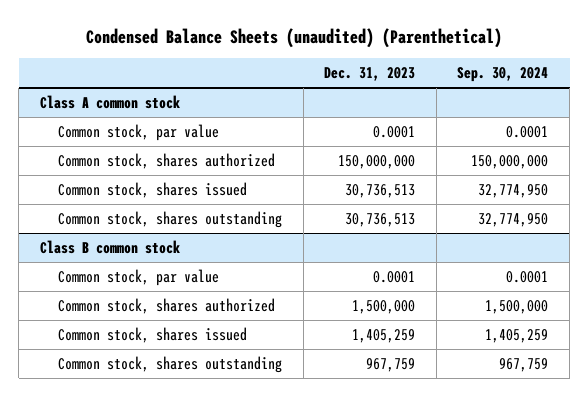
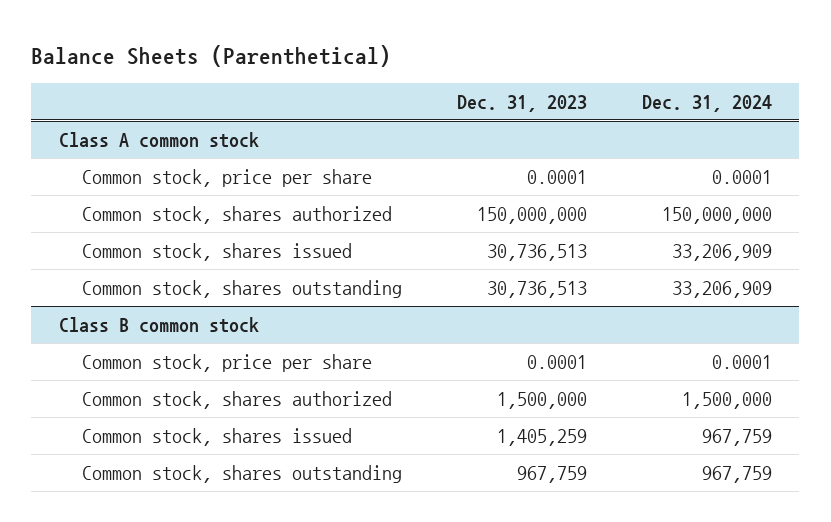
- Condensed Balance Sheets (unaudited) (Parenthetical)
+ Balance Sheets (Parenthetical)
- | Dec. 31, 2023 | Sep. 30, 2024
+ | Dec. 31, 2023 | Dec. 31, 2024
@ Class A common stock
- Common stock, par value | 0.0001 | 0.0001
+ Common stock, price per share | 0.0001 | 0.0001
@ Class B common stock
- Common stock, par value | 0.0001 | 0.0001
+ Common stock, price per share | 0.0001 | 0.0001

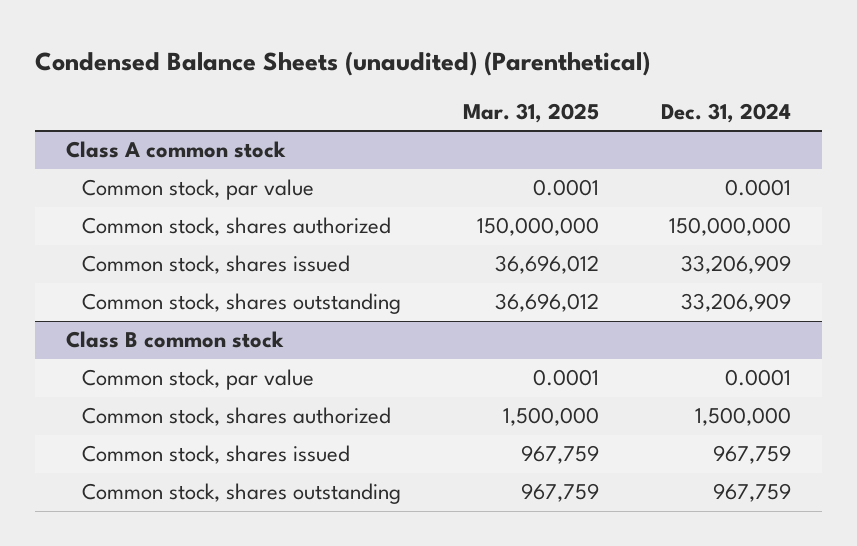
- Balance Sheets (Parenthetical)
+ Condensed Balance Sheets (unaudited) (Parenthetical)
- | Dec. 31, 2023 | Dec. 31, 2024
+ | Mar. 31, 2025 | Dec. 31, 2024
@ Class A common stock
- Common stock, price per share | 0.0001 | 0.0001
+ Common stock, par value | 0.0001 | 0.0001
@ Class B common stock
- Common stock, price per share | 0.0001 | 0.0001
+ Common stock, par value | 0.0001 | 0.0001

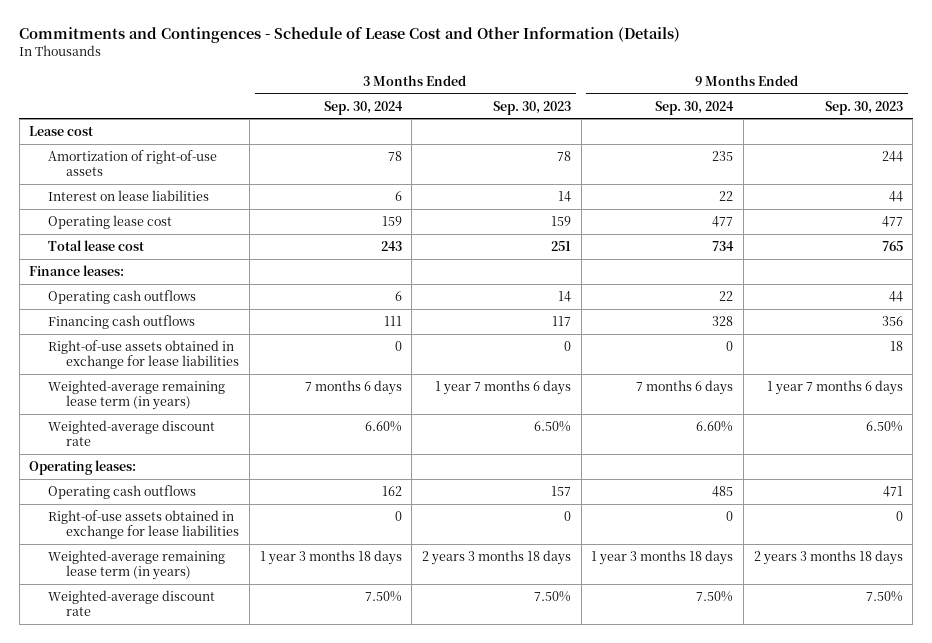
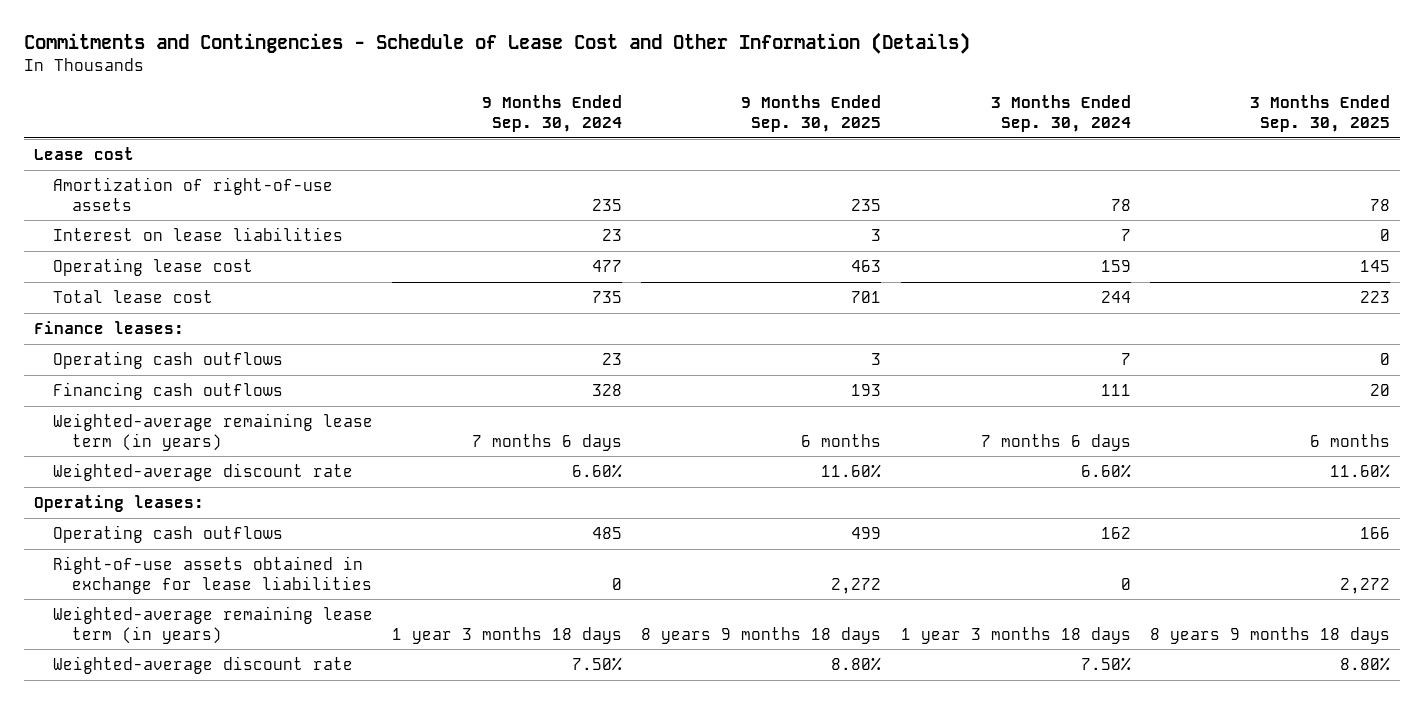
- Commitments and Contingences - Schedule of Lease Cost and Other Information (Details)
+ Commitments and Contingencies - Schedule of Lease Cost and Other Information (Details)
- | 3 Months Ended Sep. 30, 2024 | 3 Months Ended Sep. 30, 2023 | 9 Months Ended Sep. 30, 2024 | 9 Months Ended Sep. 30, 2023
+ | 9 Months Ended Sep. 30, 2024 | 9 Months Ended Sep. 30, 2025 | 3 Months Ended Sep. 30, 2024 | 3 Months Ended Sep. 30, 2025
- Interest on lease liabilities | 6 | 14 | 22 | 44
+ Interest on lease liabilities | 23 | 3 | 7 | 0
- Total lease cost | 243 | 251 | 734 | 765
+ Total lease cost | 735 | 701 | 244 | 223
- Operating cash outflows | 6 | 14 | 22 | 44
+ Operating cash outflows | 23 | 3 | 7 | 0
- Right-of-use assets obtained in exchange for lease liabilities | 0 | 0 | 0 | 18

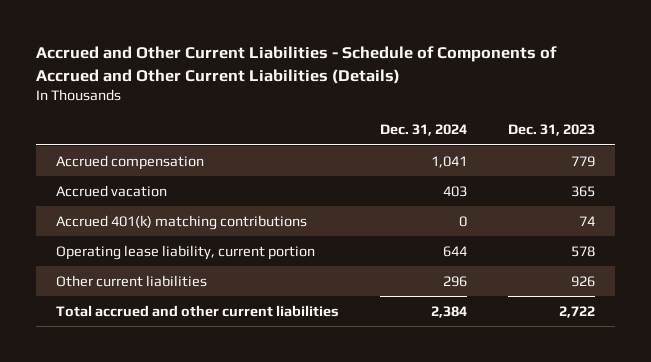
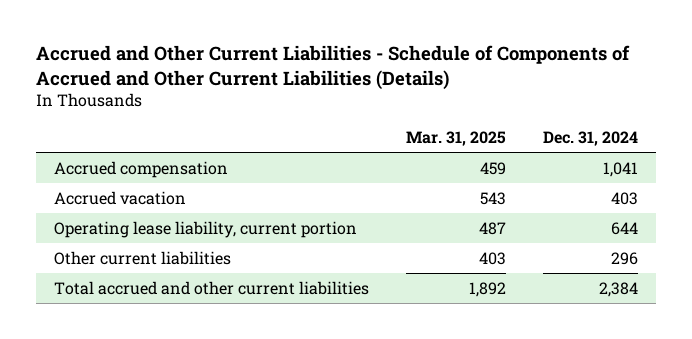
- | Dec. 31, 2024 | Dec. 31, 2023
+ | Mar. 31, 2025 | Dec. 31, 2024
- Accrued 401(k) matching contributions | 0 | 74

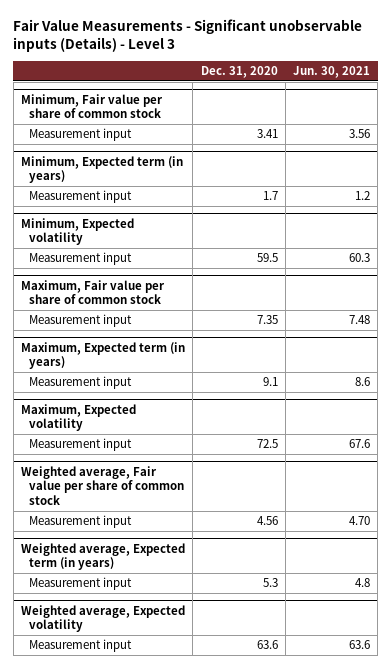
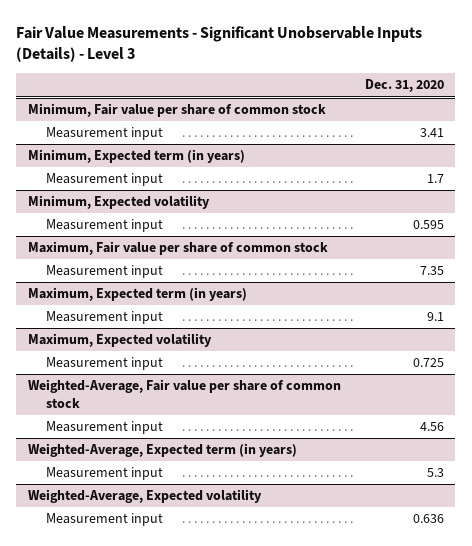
- Fair Value Measurements - Significant unobservable inputs (Details) - Level 3
+ Fair Value Measurements - Significant Unobservable Inputs (Details) - Level 3
- | Dec. 31, 2020 | Jun. 30, 2021
+ | Dec. 31, 2020
@ Minimum, Expected volatility
- Measurement input | 59.5 | 60.3
+ Measurement input | 0.595
@ Maximum, Expected volatility
- Measurement input | 72.5 | 67.6
- Weighted average, Fair value per share of common stock
@ Maximum, Expected volatility
+ Measurement input | 0.725
+ Weighted-Average, Fair value per share of common stock
- Weighted average, Expected term (in years)
+ Weighted-Average, Expected term (in years)
- Weighted average, Expected volatility
- Measurement input | 63.6 | 63.6
+ Weighted-Average, Expected volatility
+ Measurement input | 0.636

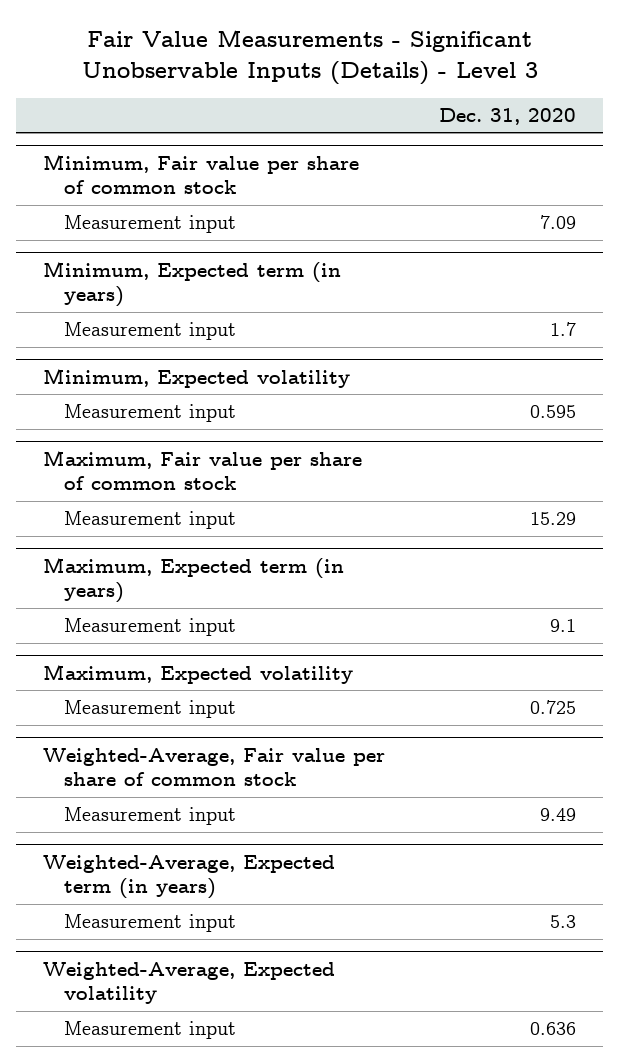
@ Minimum, Fair value per share of common stock
- Measurement input | 3.41
+ Measurement input | 7.09
@ Maximum, Fair value per share of common stock
- Measurement input | 7.35
+ Measurement input | 15.29
@ Weighted-Average, Fair value per share of common stock
- Measurement input | 4.56
+ Measurement input | 9.49

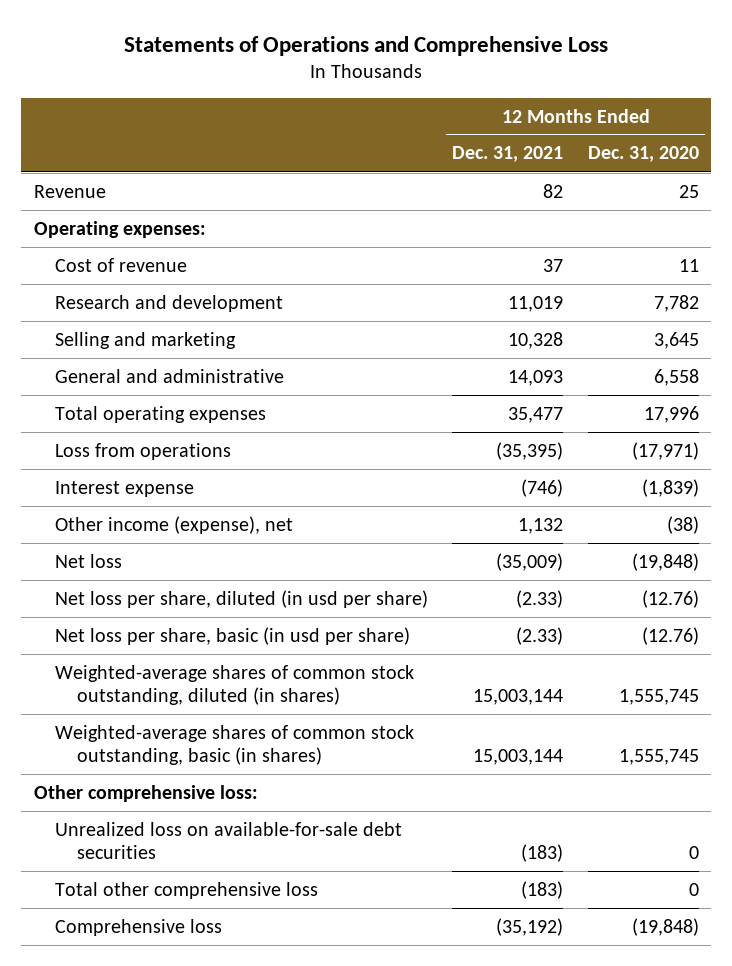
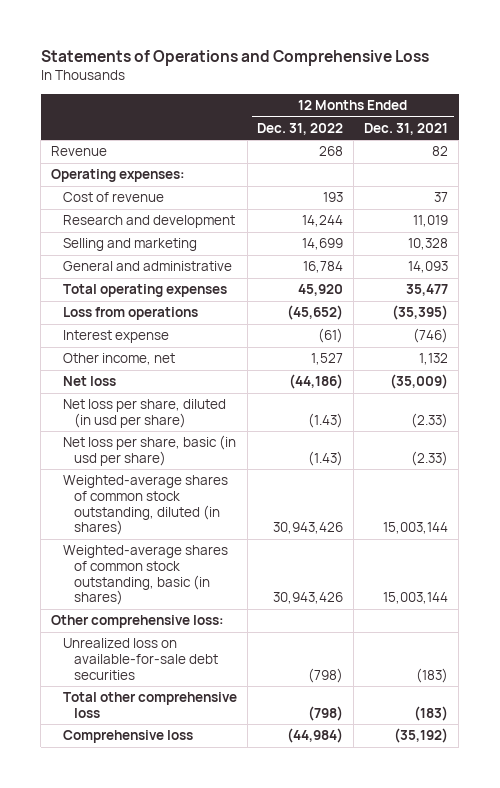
- | 12 Months Ended Dec. 31, 2021 | 12 Months Ended Dec. 31, 2020
+ | 12 Months Ended Dec. 31, 2022 | 12 Months Ended Dec. 31, 2021
- Other income (expense), net | 1,132 | (38)
+ Other income, net | 1,527 | 1,132

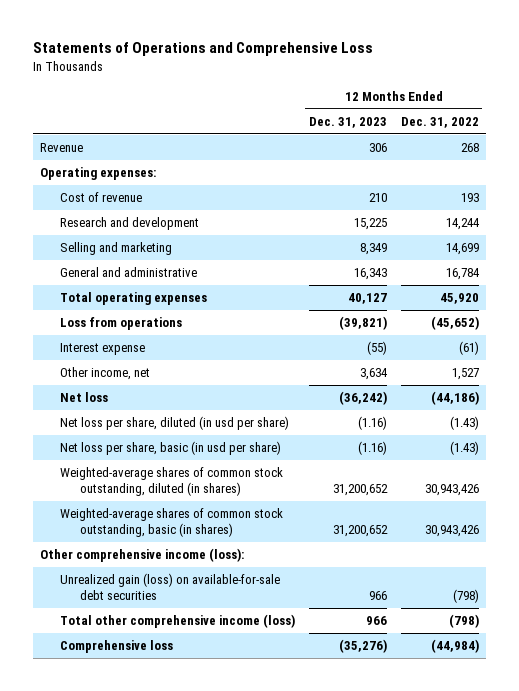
- | 12 Months Ended Dec. 31, 2022 | 12 Months Ended Dec. 31, 2021
+ | 12 Months Ended Dec. 31, 2023 | 12 Months Ended Dec. 31, 2022
- Other comprehensive loss:
- Unrealized loss on available-for-sale debt securities | (798) | (183)
- Total other comprehensive loss | (798) | (183)
+ Other comprehensive income (loss):
+ Unrealized gain (loss) on available-for-sale debt securities | 966 | (798)
+ Total other comprehensive income (loss) | 966 | (798)

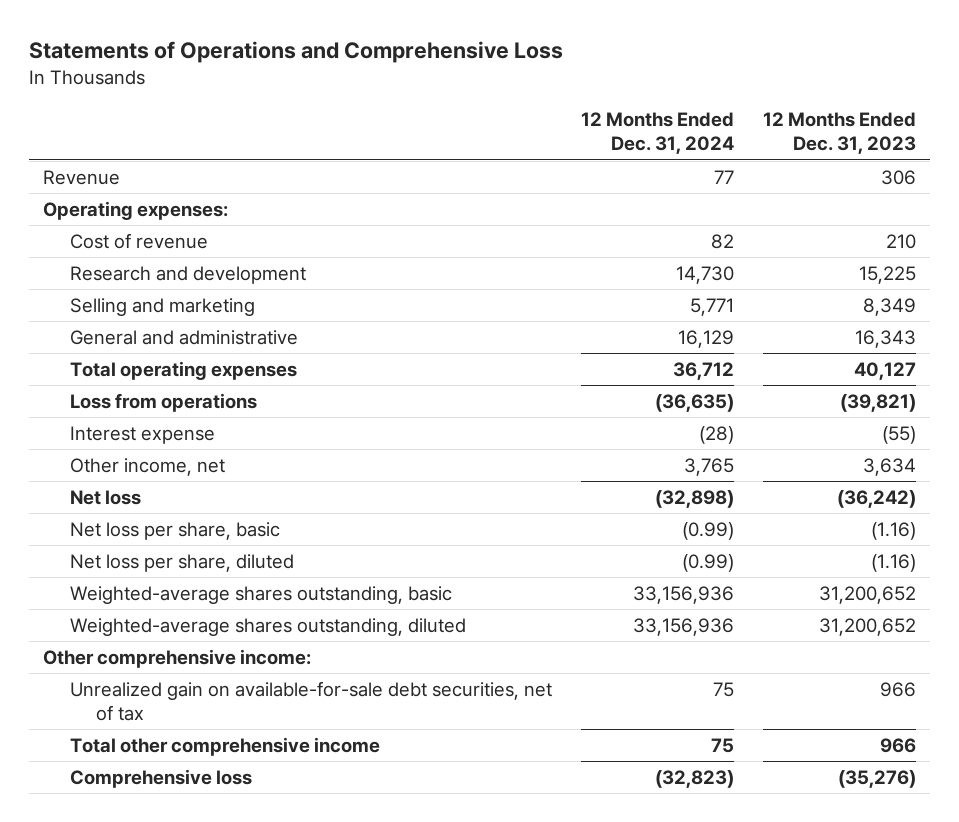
- | 12 Months Ended Dec. 31, 2023 | 12 Months Ended Dec. 31, 2022
+ | 12 Months Ended Dec. 31, 2024 | 12 Months Ended Dec. 31, 2023
- Net loss per share, diluted (in usd per share) | (1.16) | (1.43)
- Net loss per share, basic (in usd per share) | (1.16) | (1.43)
- Weighted-average shares of common stock outstanding, diluted (in shares) | 31,200,652 | 30,943,426
- Weighted-average shares of common stock outstanding, basic (in shares) | 31,200,652 | 30,943,426
- Other comprehensive income (loss):
- Unrealized gain (loss) on available-for-sale debt securities | 966 | (798)
- Total other comprehensive income (loss) | 966 | (798)
+ Net loss per share, basic | (0.99) | (1.16)
+ Net loss per share, diluted | (0.99) | (1.16)
+ Weighted-average shares outstanding, basic | 33,156,936 | 31,200,652
+ Weighted-average shares outstanding, diluted | 33,156,936 | 31,200,652
+ Other comprehensive income:
+ Unrealized gain on available-for-sale debt securities, net of tax | 75 | 966
+ Total other comprehensive income | 75 | 966

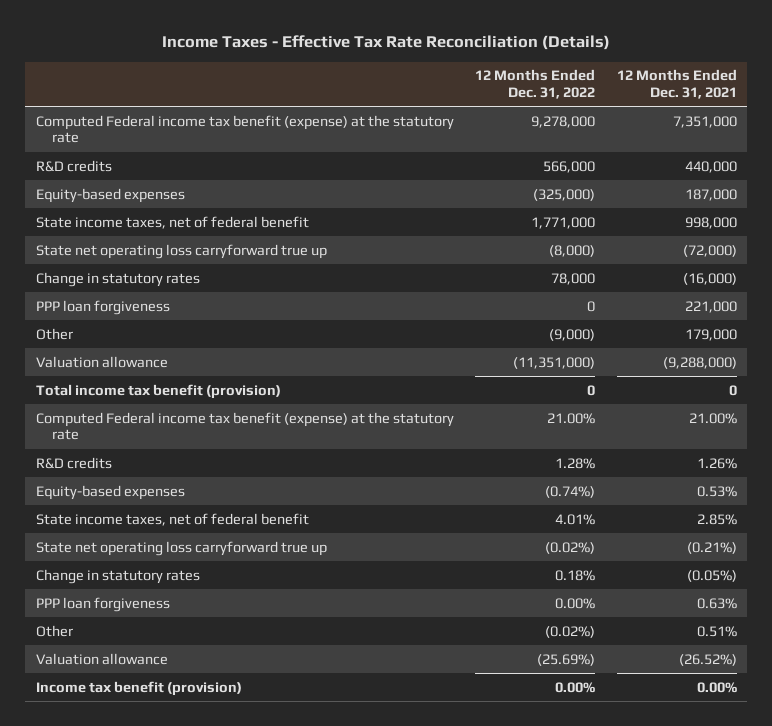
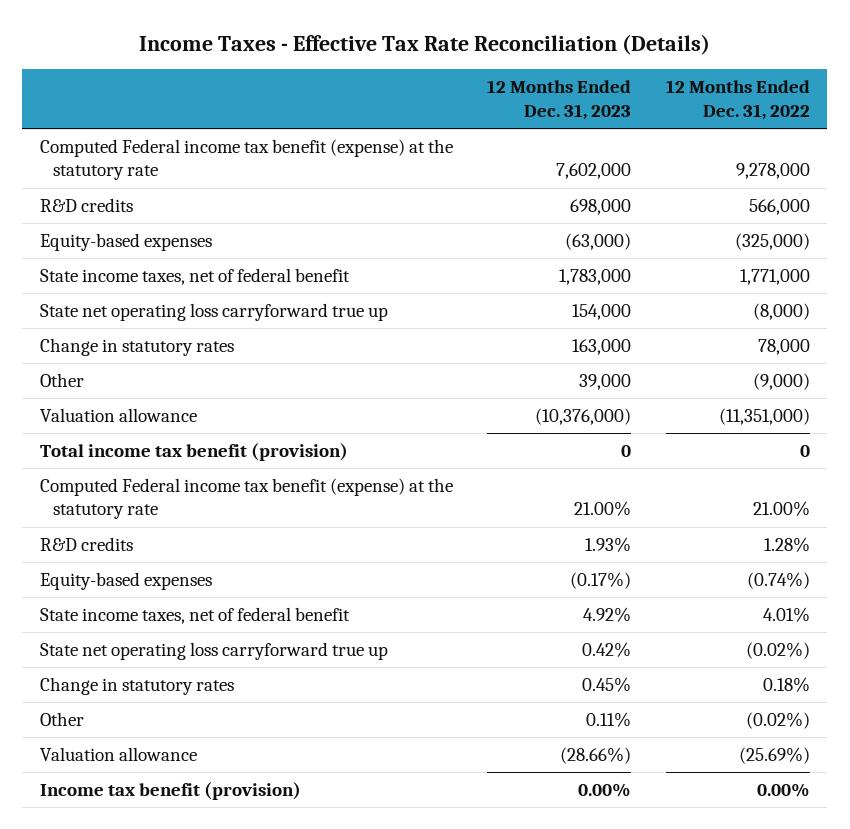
- | 12 Months Ended Dec. 31, 2022 | 12 Months Ended Dec. 31, 2021
+ | 12 Months Ended Dec. 31, 2023 | 12 Months Ended Dec. 31, 2022
- PPP loan forgiveness | 0 | 221,000
- PPP loan forgiveness | 0.00% | 0.63%

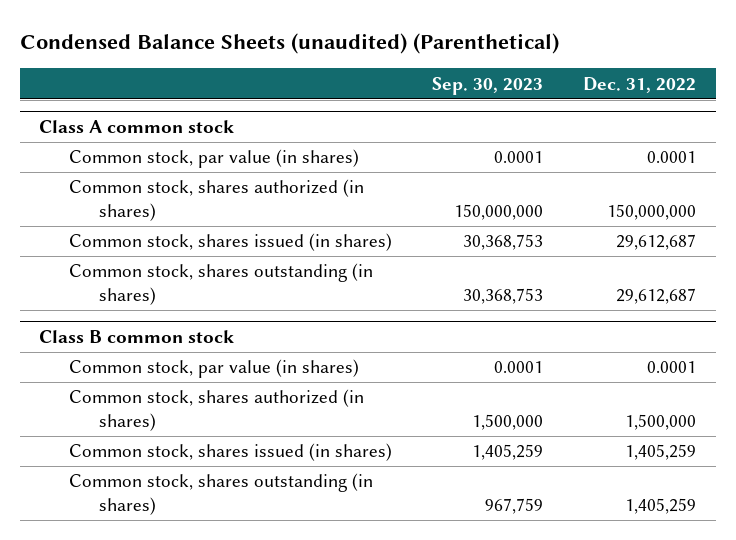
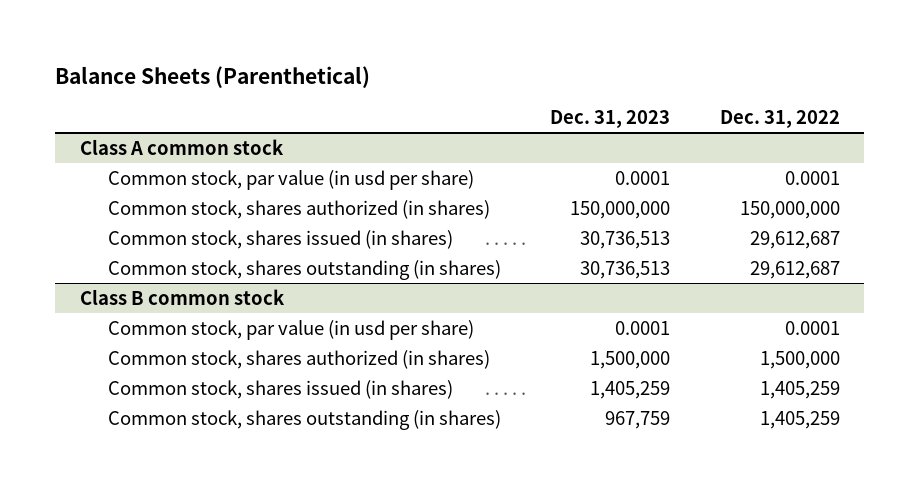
- Condensed Balance Sheets (unaudited) (Parenthetical)
+ Balance Sheets (Parenthetical)
- | Sep. 30, 2023 | Dec. 31, 2022
+ | Dec. 31, 2023 | Dec. 31, 2022
@ Class A common stock
- Common stock, par value (in shares) | 0.0001 | 0.0001
+ Common stock, par value (in usd per share) | 0.0001 | 0.0001
@ Class B common stock
- Common stock, par value (in shares) | 0.0001 | 0.0001
+ Common stock, par value (in usd per share) | 0.0001 | 0.0001

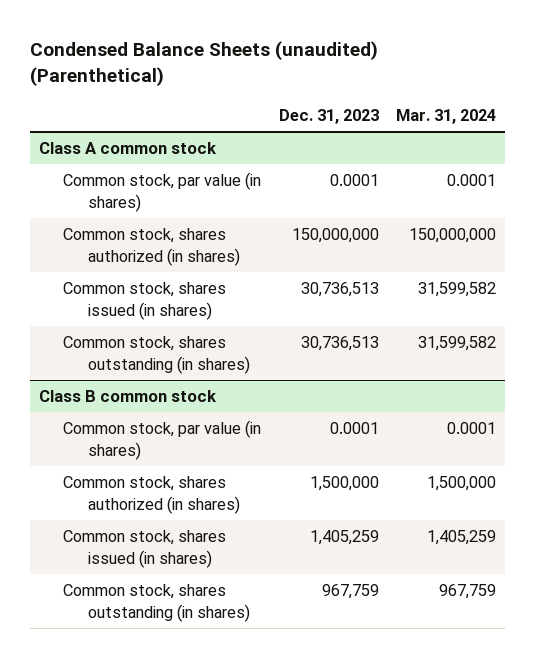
- Balance Sheets (Parenthetical)
+ Condensed Balance Sheets (unaudited) (Parenthetical)
- | Dec. 31, 2023 | Dec. 31, 2022
+ | Dec. 31, 2023 | Mar. 31, 2024
@ Class A common stock
- Common stock, par value (in usd per share) | 0.0001 | 0.0001
+ Common stock, par value (in shares) | 0.0001 | 0.0001
@ Class B common stock
- Common stock, par value (in usd per share) | 0.0001 | 0.0001
+ Common stock, par value (in shares) | 0.0001 | 0.0001

